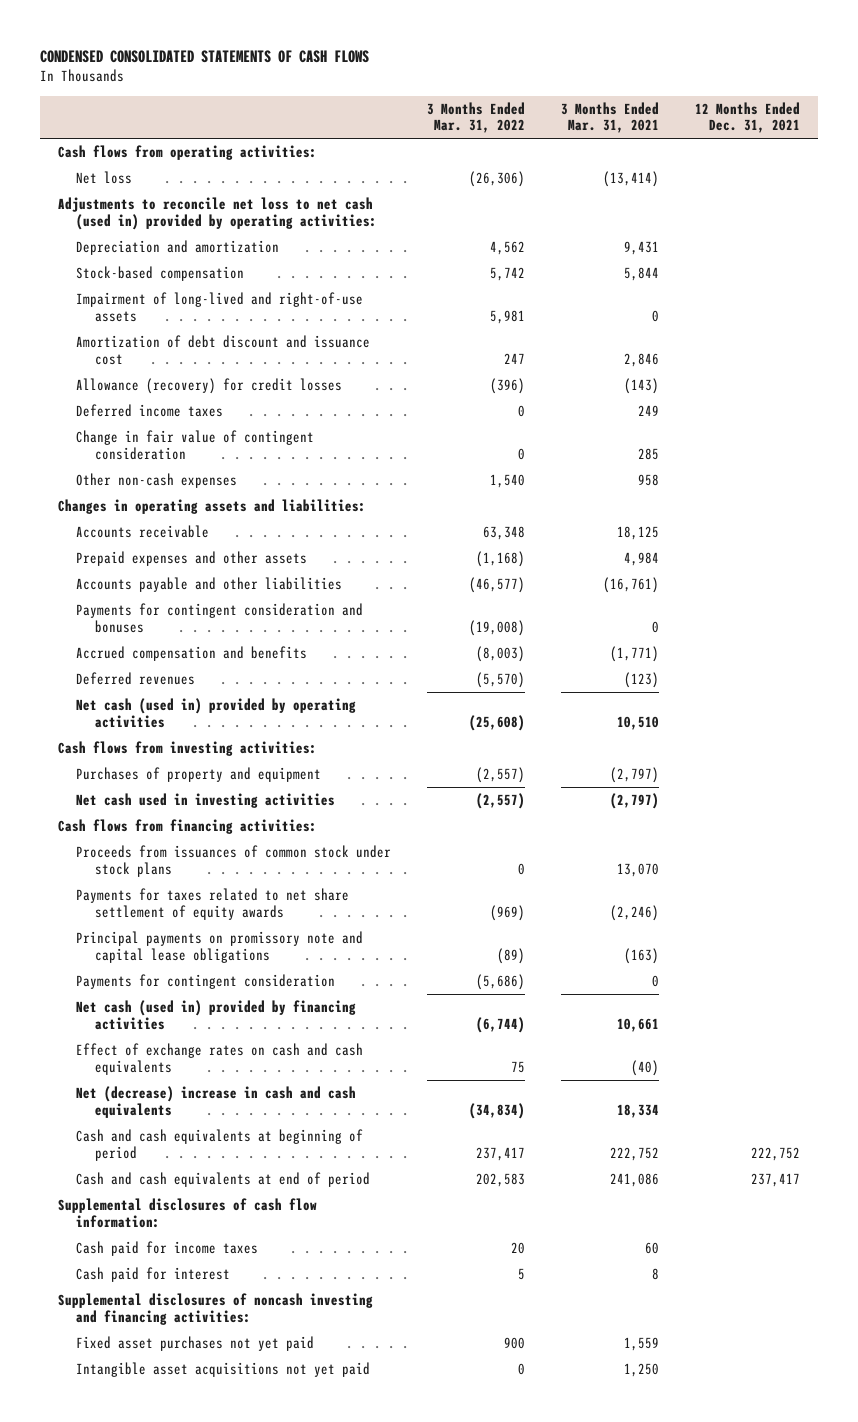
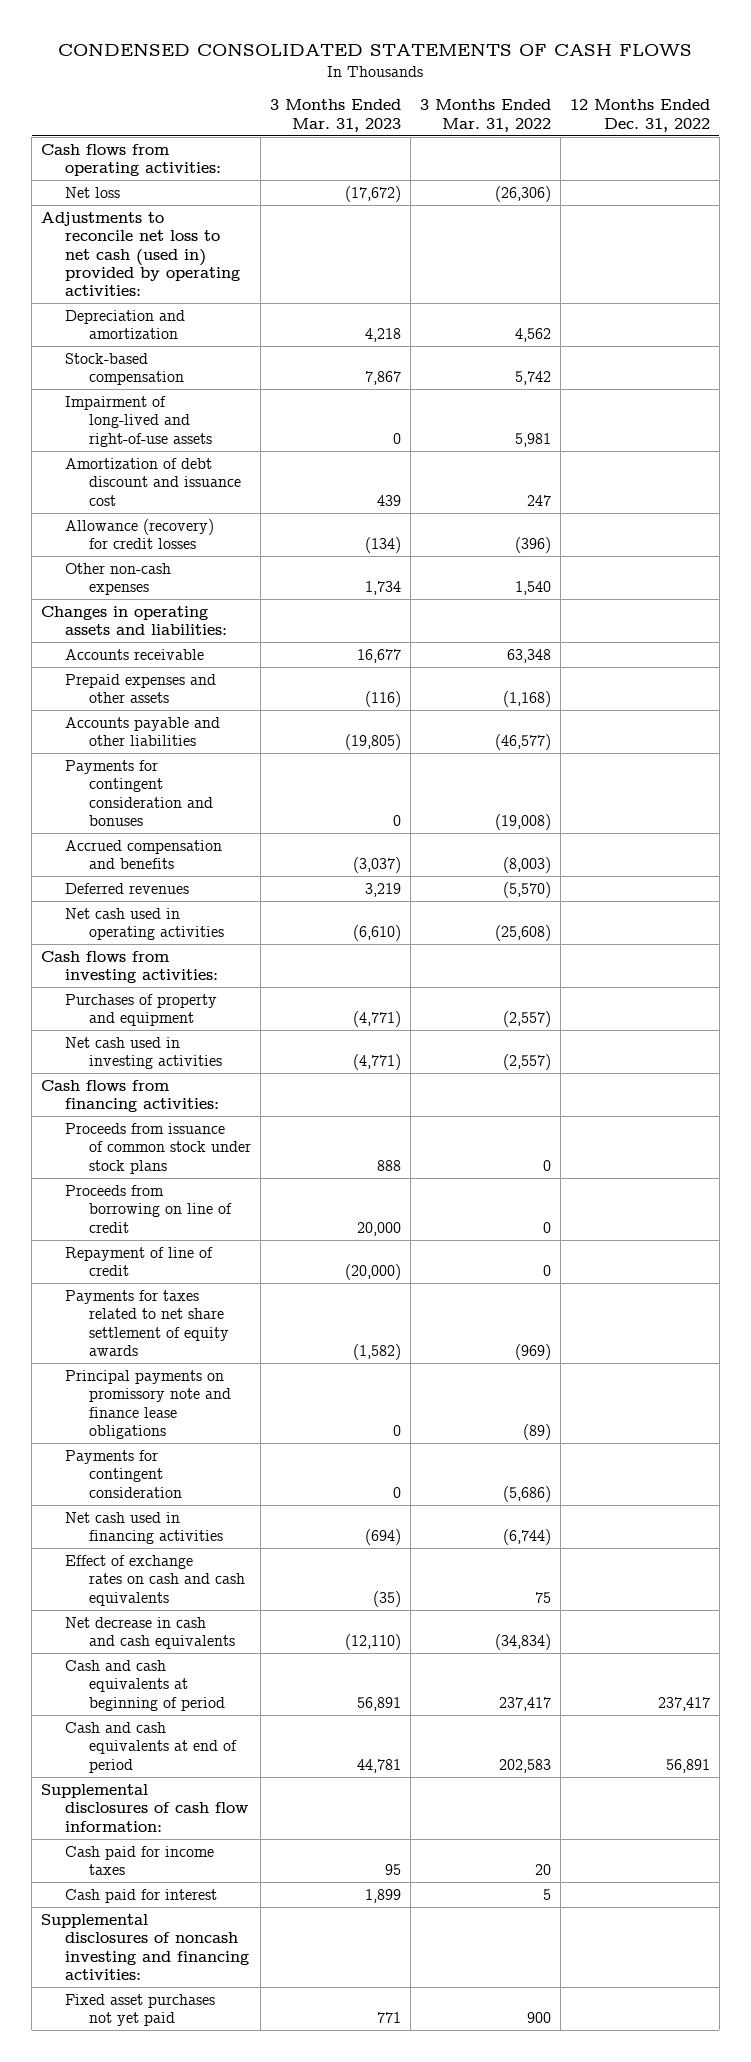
- | 3 Months Ended Mar. 31, 2022 | 3 Months Ended Mar. 31, 2021 | 12 Months Ended Dec. 31, 2021
+ | 3 Months Ended Mar. 31, 2023 | 3 Months Ended Mar. 31, 2022 | 12 Months Ended Dec. 31, 2022
- Deferred income taxes | 0 | 249 |
- Change in fair value of contingent consideration | 0 | 285 |
- Net cash (used in) provided by operating activities | (25,608) | 10,510 |
+ Net cash used in operating activities | (6,610) | (25,608) |
- Proceeds from issuances of common stock under stock plans | 0 | 13,070 |
+ Proceeds from issuance of common stock under stock plans | 888 | 0 |
+ Proceeds from borrowing on line of credit | 20,000 | 0 |
+ Repayment of line of credit | (20,000) | 0 |
- Principal payments on promissory note and capital lease obligations | (89) | (163) |
+ Principal payments on promissory note and finance lease obligations | 0 | (89) |
- Net cash (used in) provided by financing activities | (6,744) | 10,661 |
+ Net cash used in financing activities | (694) | (6,744) |
- Net (decrease) increase in cash and cash equivalents | (34,834) | 18,334 |
+ Net decrease in cash and cash equivalents | (12,110) | (34,834) |
- Intangible asset acquisitions not yet paid | 0 | 1,250 |

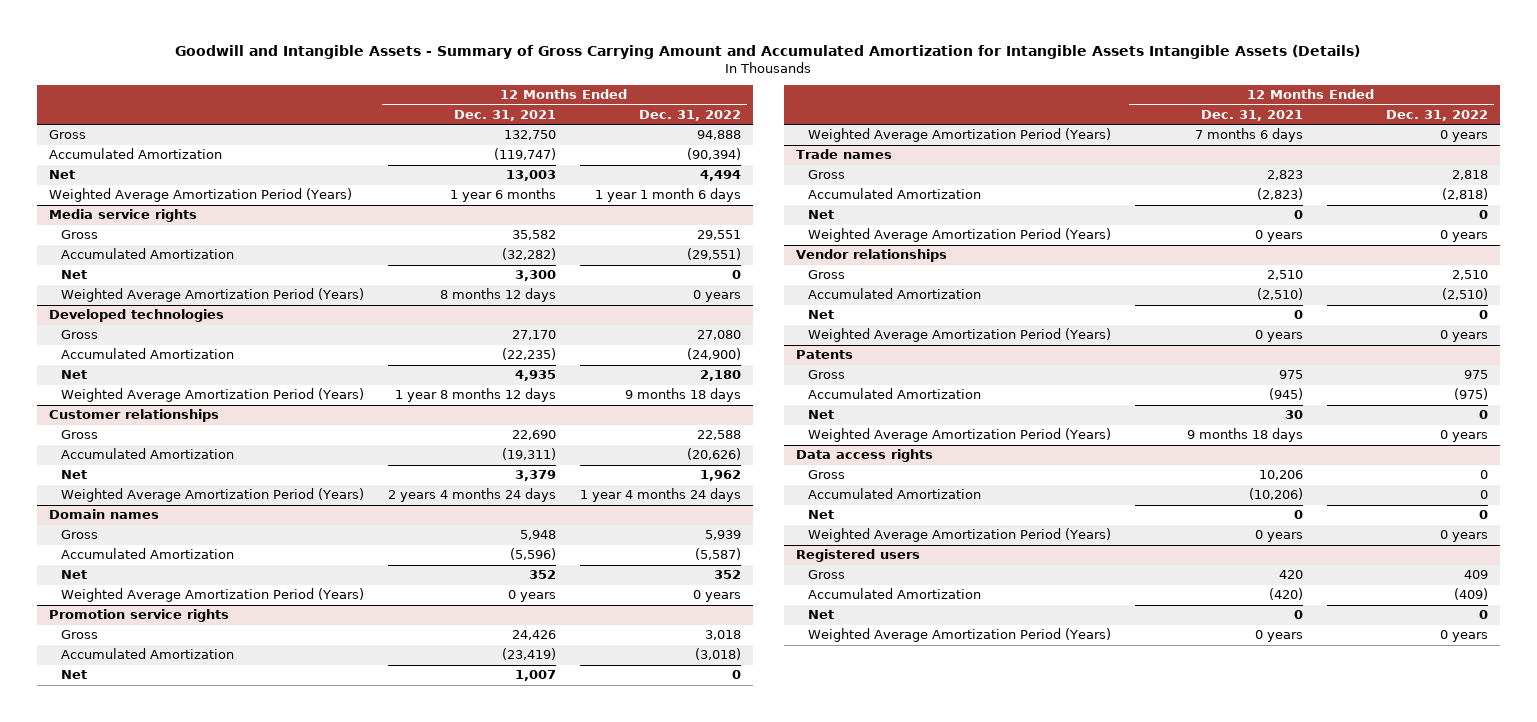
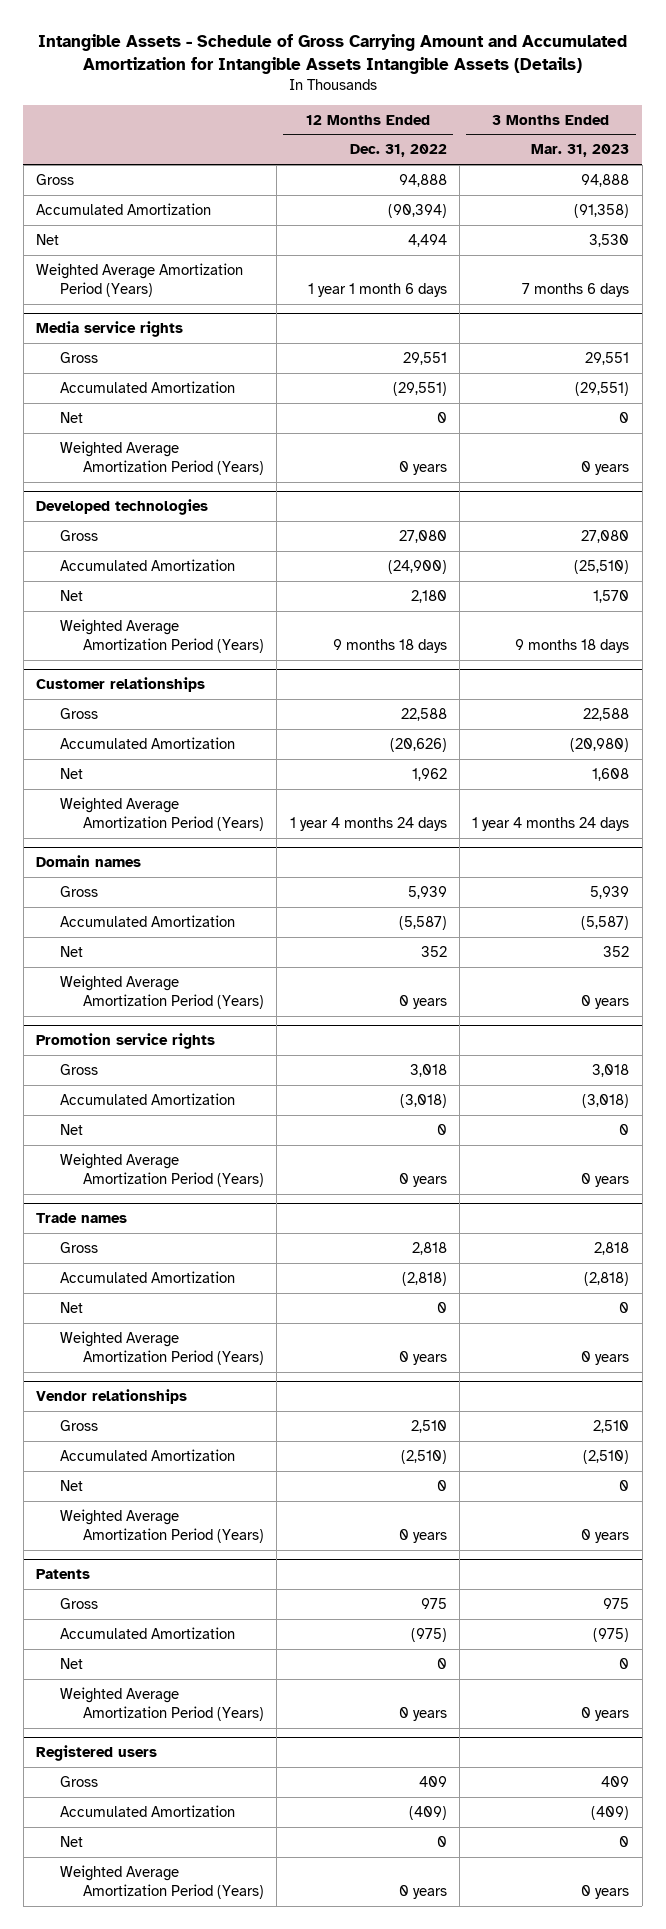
- Goodwill and Intangible Assets - Summary of Gross Carrying Amount and Accumulated Amortization for Intangible Assets Intangible Assets (Details)
+ Intangible Assets - Schedule of Gross Carrying Amount and Accumulated Amortization for Intangible Assets Intangible Assets (Details)
- | 12 Months Ended Dec. 31, 2021 | 12 Months Ended Dec. 31, 2022
+ | 12 Months Ended Dec. 31, 2022 | 3 Months Ended Mar. 31, 2023
- Data access rights
- Gross | 10,206 | 0
- Accumulated Amortization | (10,206) | 0
- Net | 0 | 0
- Weighted Average Amortization Period (Years) | 0 years | 0 years

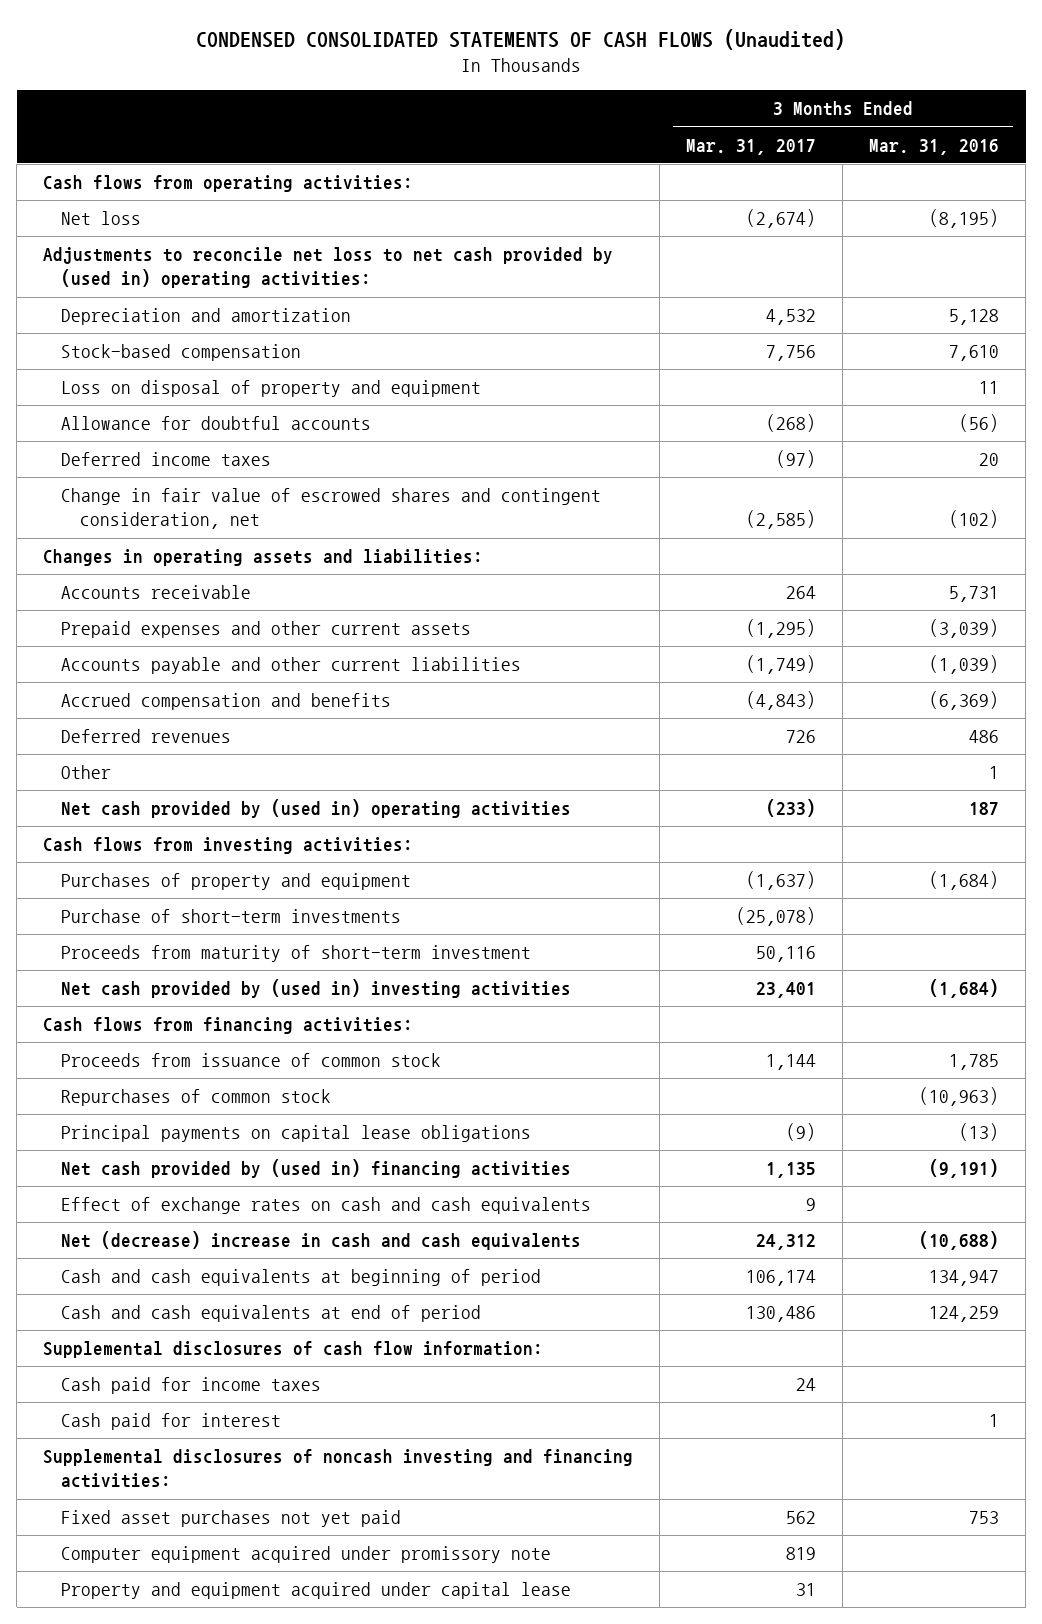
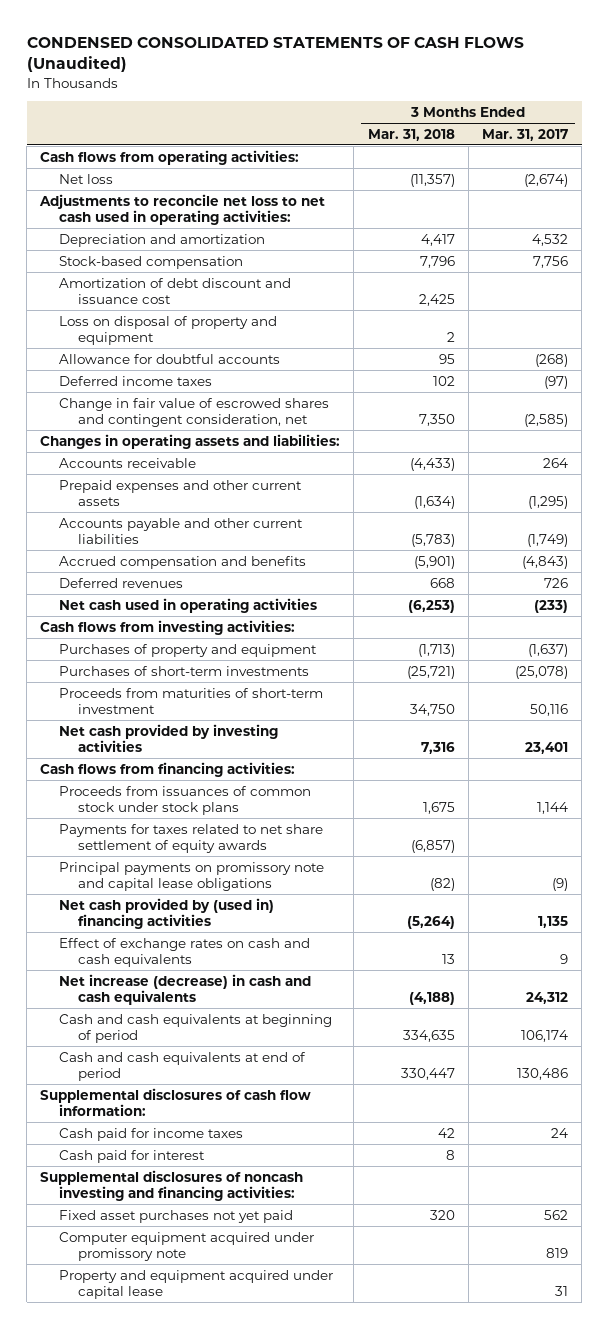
- | 3 Months Ended Mar. 31, 2017 | 3 Months Ended Mar. 31, 2016
+ | 3 Months Ended Mar. 31, 2018 | 3 Months Ended Mar. 31, 2017
- Adjustments to reconcile net loss to net cash provided by (used in) operating activities:
+ Adjustments to reconcile net loss to net cash used in operating activities:
+ Amortization of debt discount and issuance cost | 2,425 |
- Other | | 1
- Net cash provided by (used in) operating activities | (233) | 187
+ Net cash used in operating activities | (6,253) | (233)
- Purchase of short-term investments | (25,078) |
- Proceeds from maturity of short-term investment | 50,116 |
- Net cash provided by (used in) investing activities | 23,401 | (1,684)
+ Purchases of short-term investments | (25,721) | (25,078)
+ Proceeds from maturities of short-term investment | 34,750 | 50,116
+ Net cash provided by investing activities | 7,316 | 23,401
- Proceeds from issuance of common stock | 1,144 | 1,785
- Repurchases of common stock | | (10,963)
- Principal payments on capital lease obligations | (9) | (13)
+ Proceeds from issuances of common stock under stock plans | 1,675 | 1,144
+ Payments for taxes related to net share settlement of equity awards | (6,857) |
+ Principal payments on promissory note and capital lease obligations | (82) | (9)
- Net (decrease) increase in cash and cash equivalents | 24,312 | (10,688)
+ Net increase (decrease) in cash and cash equivalents | (4,188) | 24,312

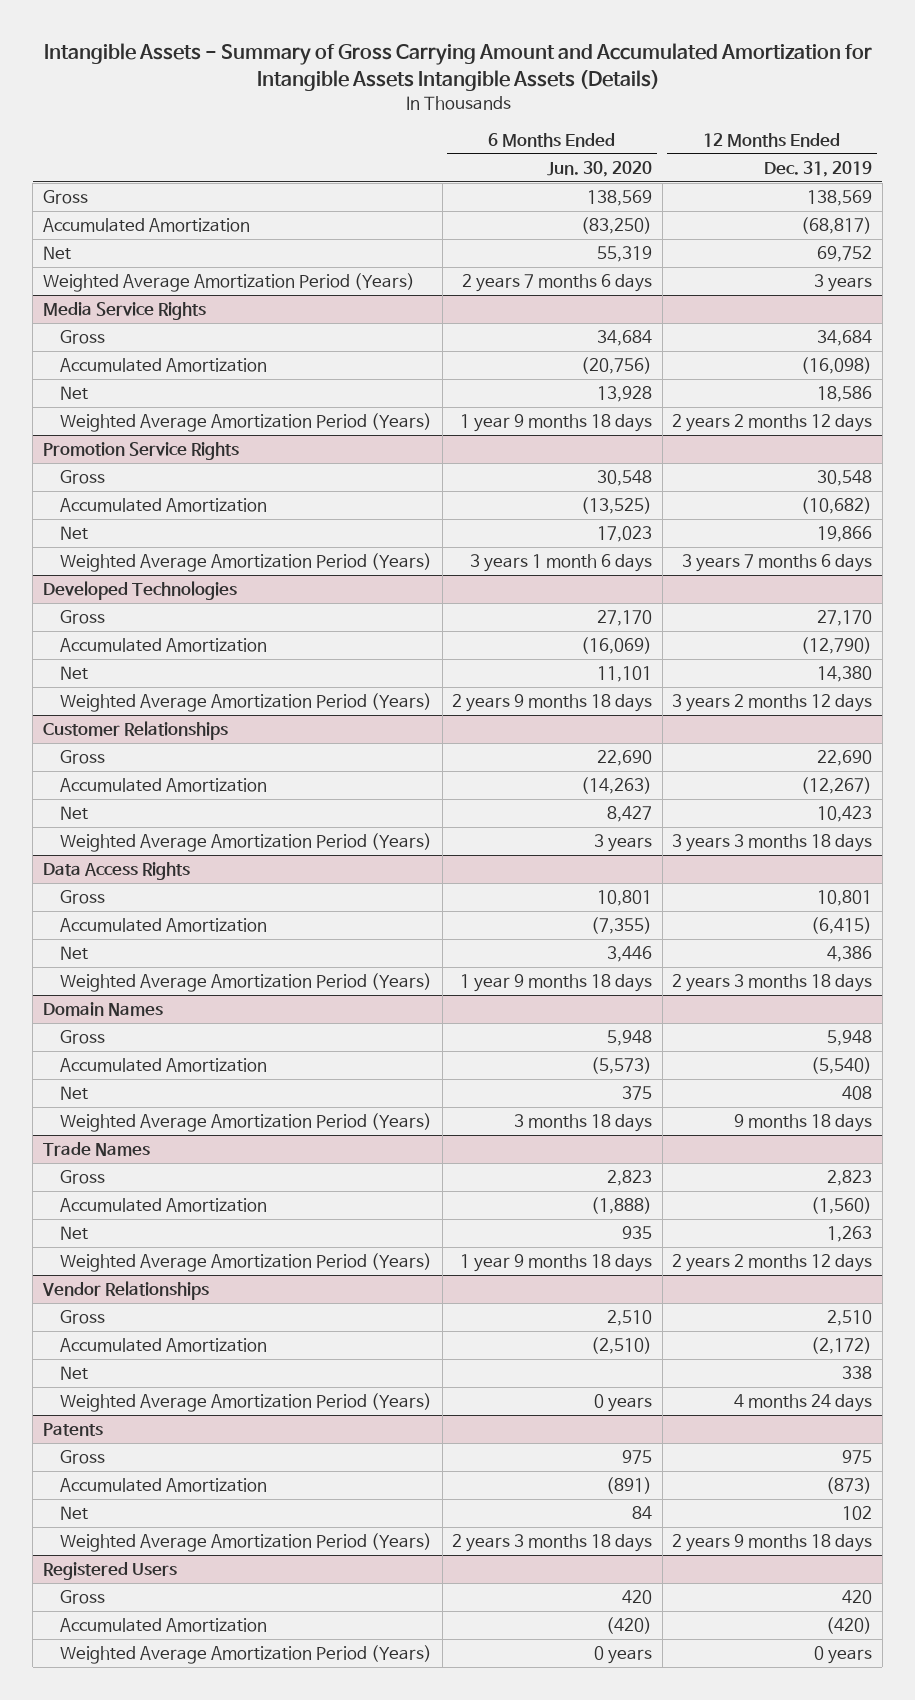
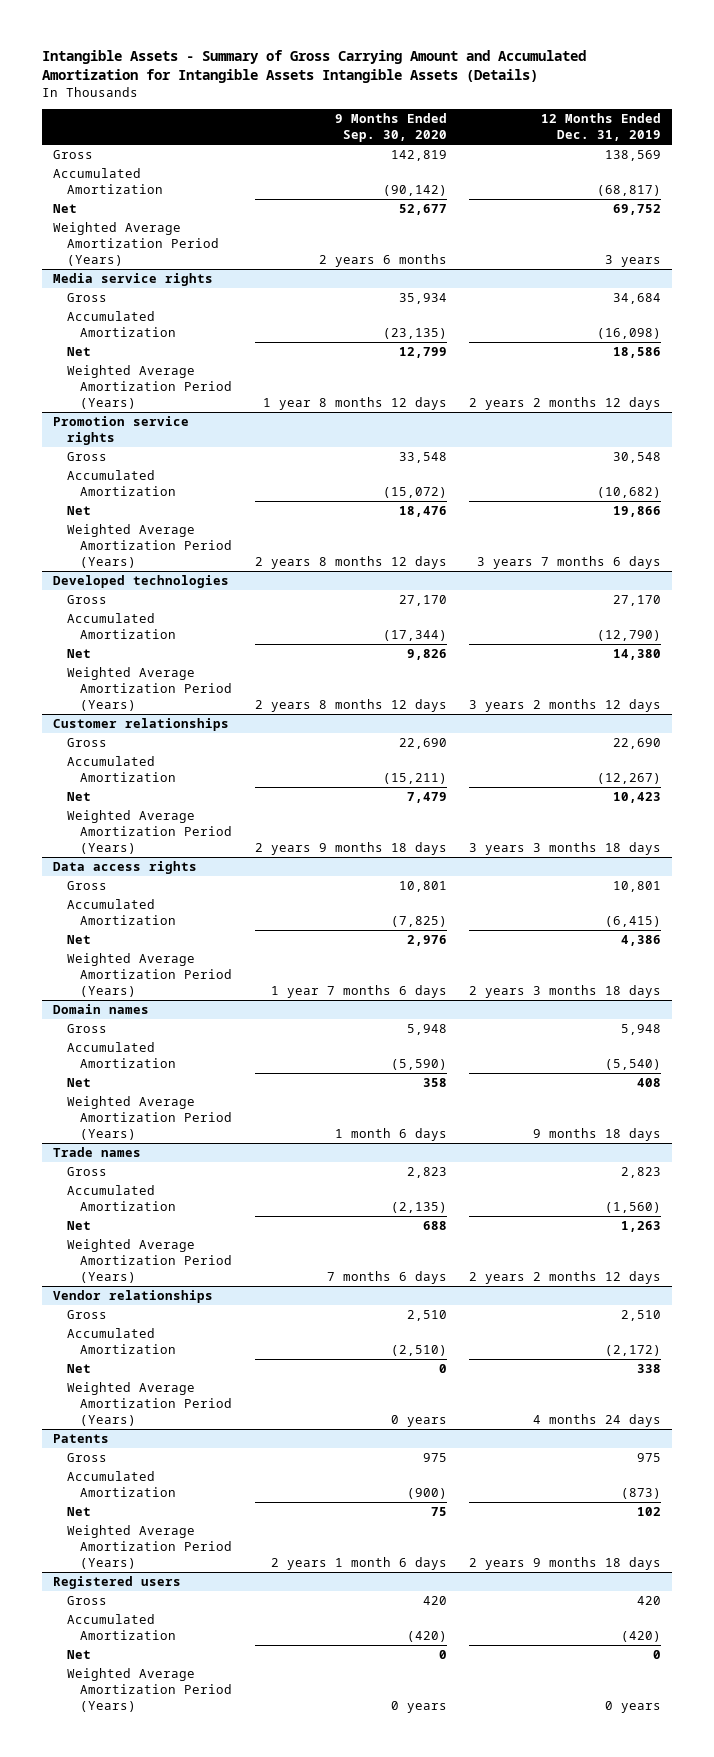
- | 6 Months Ended Jun. 30, 2020 | 12 Months Ended Dec. 31, 2019
+ | 9 Months Ended Sep. 30, 2020 | 12 Months Ended Dec. 31, 2019
- Media Service Rights
+ Media service rights
- Promotion Service Rights
+ Promotion service rights
- Developed Technologies
+ Developed technologies
- Customer Relationships
+ Customer relationships
- Data Access Rights
+ Data access rights
- Domain Names
+ Domain names
- Trade Names
+ Trade names
- Vendor Relationships
+ Vendor relationships
- Registered Users
+ Registered users
+ Net | 0 | 0

